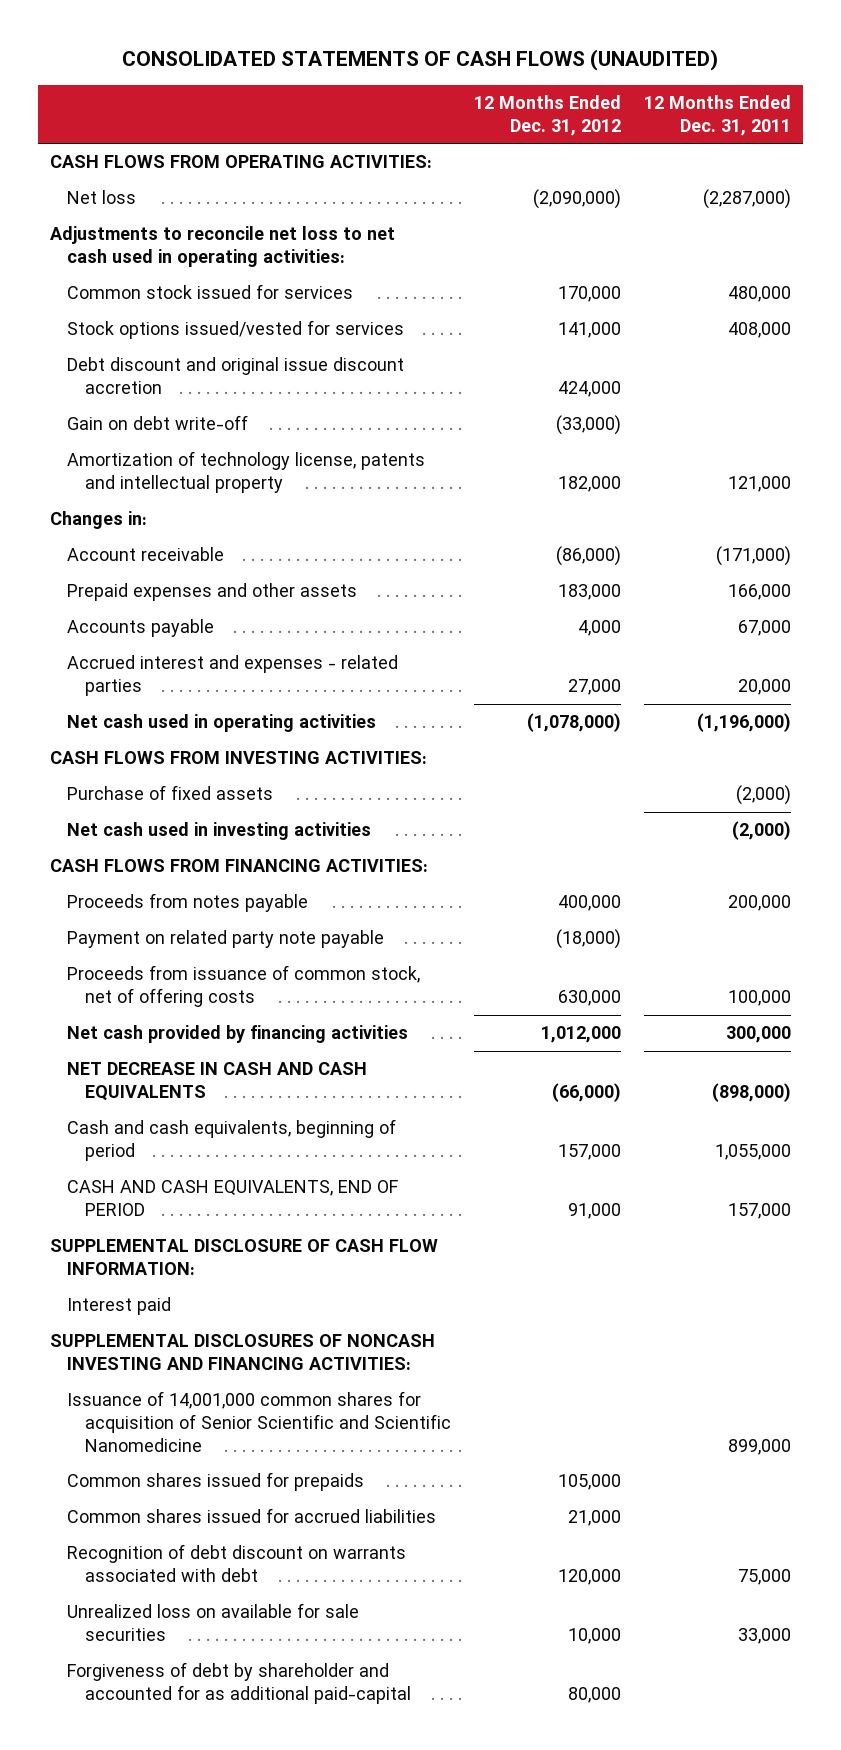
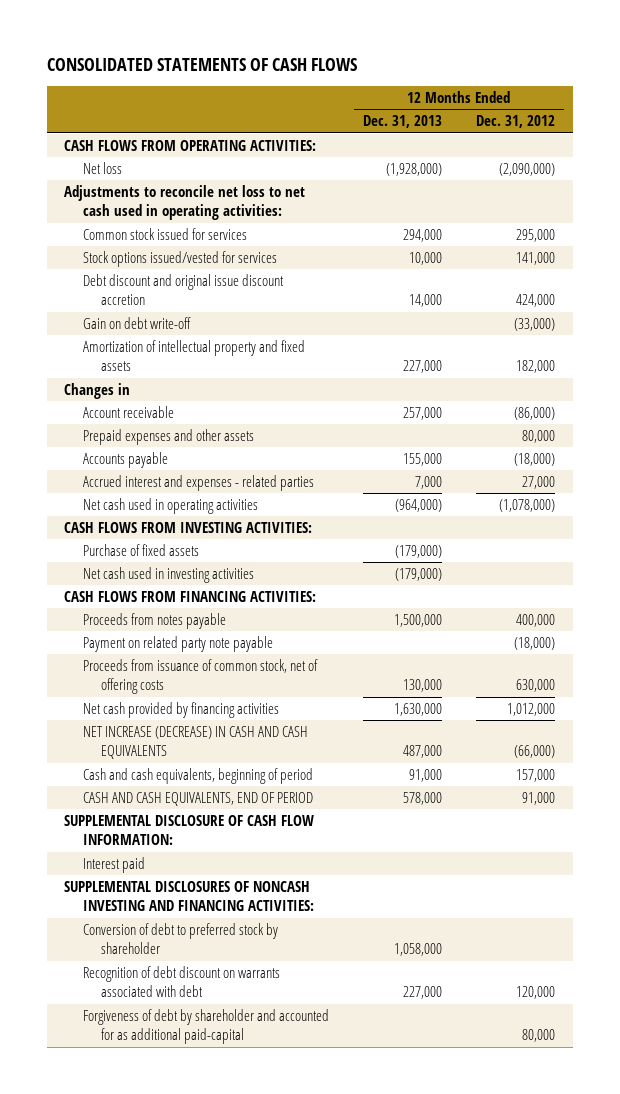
- CONSOLIDATED STATEMENTS OF CASH FLOWS (UNAUDITED)
+ CONSOLIDATED STATEMENTS OF CASH FLOWS
- | 12 Months Ended Dec. 31, 2012 | 12 Months Ended Dec. 31, 2011
+ | 12 Months Ended Dec. 31, 2013 | 12 Months Ended Dec. 31, 2012
- Common stock issued for services | 170,000 | 480,000
+ Common stock issued for services | 294,000 | 295,000
- Amortization of technology license, patents and intellectual property | 182,000 | 121,000
- Changes in:
+ Amortization of intellectual property and fixed assets | 227,000 | 182,000
+ Changes in
- Prepaid expenses and other assets | 183,000 | 166,000
- Accounts payable | 4,000 | 67,000
+ Prepaid expenses and other assets | | 80,000
+ Accounts payable | 155,000 | (18,000)
- NET DECREASE IN CASH AND CASH EQUIVALENTS | (66,000) | (898,000)
+ NET INCREASE (DECREASE) IN CASH AND CASH EQUIVALENTS | 487,000 | (66,000)
- Issuance of 14,001,000 common shares for acquisition of Senior Scientific and Scientific Nanomedicine | | 899,000
- Common shares issued for prepaids | 105,000 |
- Common shares issued for accrued liabilities | 21,000 |
+ Conversion of debt to preferred stock by shareholder | 1,058,000 |
- Unrealized loss on available for sale securities | 10,000 | 33,000

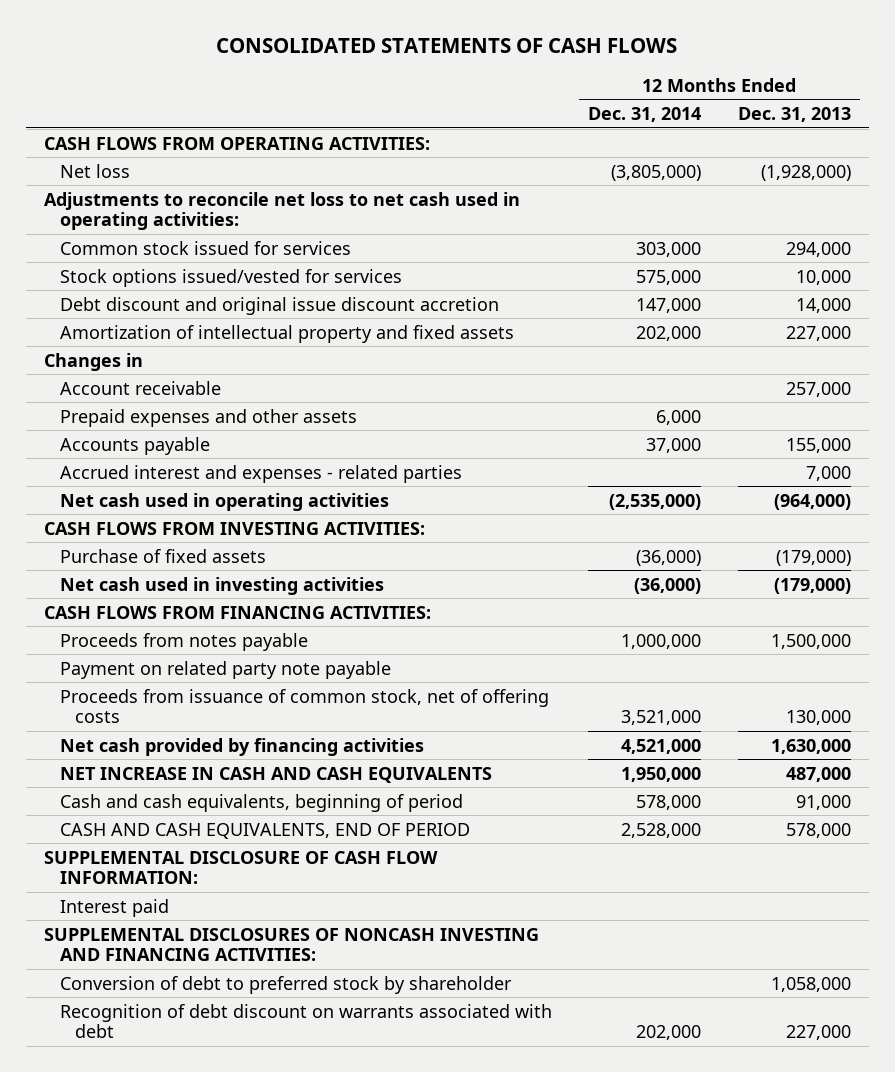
- | 12 Months Ended Dec. 31, 2013 | 12 Months Ended Dec. 31, 2012
+ | 12 Months Ended Dec. 31, 2014 | 12 Months Ended Dec. 31, 2013
- Gain on debt write-off | | (33,000)
- NET INCREASE (DECREASE) IN CASH AND CASH EQUIVALENTS | 487,000 | (66,000)
+ NET INCREASE IN CASH AND CASH EQUIVALENTS | 1,950,000 | 487,000
- Forgiveness of debt by shareholder and accounted for as additional paid-capital | | 80,000

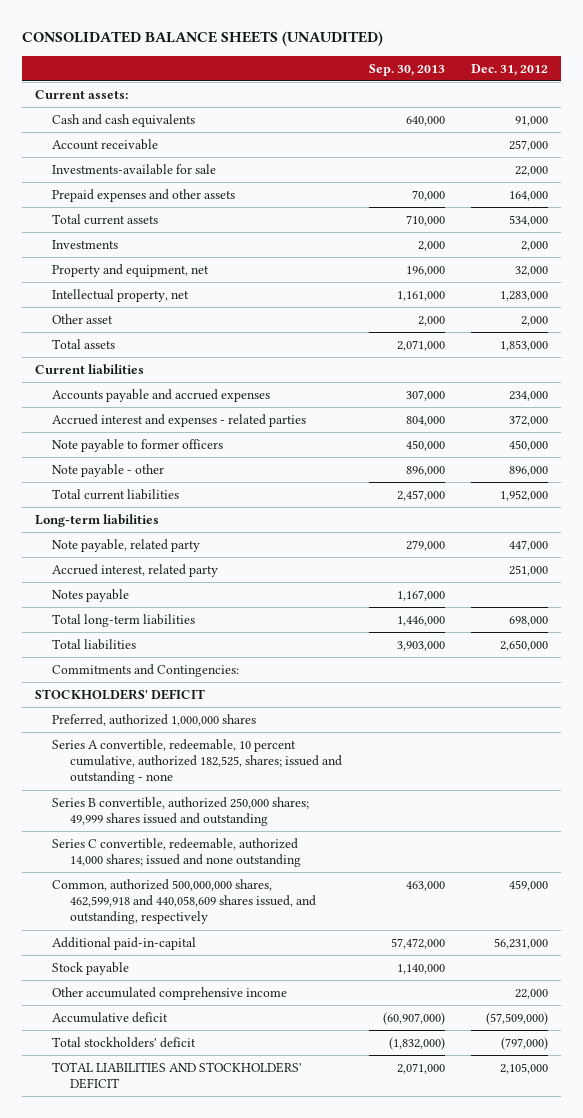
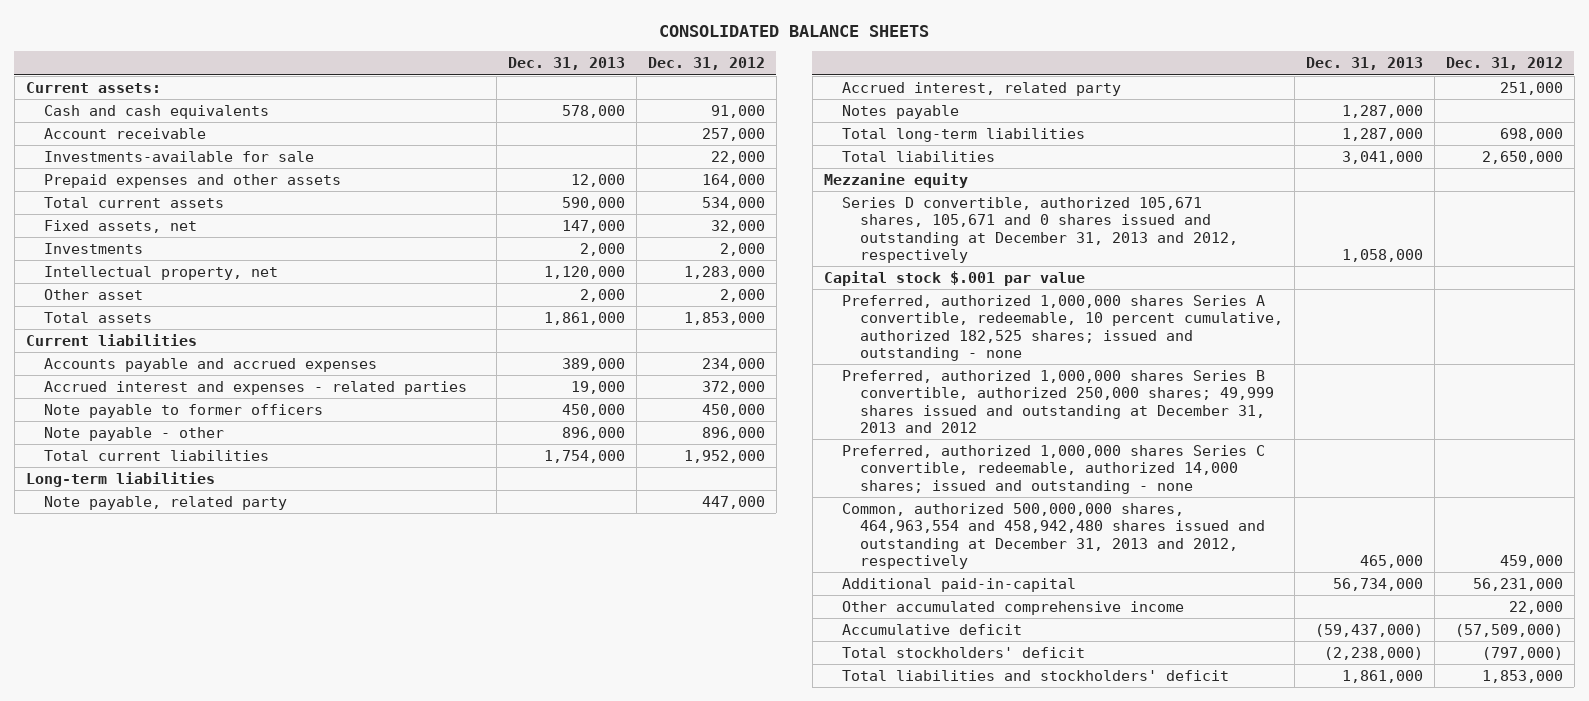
- CONSOLIDATED BALANCE SHEETS (UNAUDITED)
+ CONSOLIDATED BALANCE SHEETS
- | Sep. 30, 2013 | Dec. 31, 2012
+ | Dec. 31, 2013 | Dec. 31, 2012
+ Fixed assets, net | 147,000 | 32,000
- Property and equipment, net | 196,000 | 32,000
- Commitments and Contingencies:
- STOCKHOLDERS' DEFICIT
- Preferred, authorized 1,000,000 shares
- Series A convertible, redeemable, 10 percent cumulative, authorized 182,525, shares; issued and outstanding - none
- Series B convertible, authorized 250,000 shares; 49,999 shares issued and outstanding
- Series C convertible, redeemable, authorized 14,000 shares; issued and none outstanding
- Common, authorized 500,000,000 shares, 462,599,918 and 440,058,609 shares issued, and outstanding, respectively | 463,000 | 459,000
+ Mezzanine equity
+ Series D convertible, authorized 105,671 shares, 105,671 and 0 shares issued and outstanding at December 31, 2013 and 2012, respectively | 1,058,000 |
+ Capital stock $.001 par value
+ Preferred, authorized 1,000,000 shares Series A convertible, redeemable, 10 percent cumulative, authorized 182,525 shares; issued and outstanding - none
+ Preferred, authorized 1,000,000 shares Series B convertible, authorized 250,000 shares; 49,999 shares issued and outstanding at December 31, 2013 and 2012
+ Preferred, authorized 1,000,000 shares Series C convertible, redeemable, authorized 14,000 shares; issued and outstanding - none
+ Common, authorized 500,000,000 shares, 464,963,554 and 458,942,480 shares issued and outstanding at December 31, 2013 and 2012, respectively | 465,000 | 459,000
- Stock payable | 1,140,000 |
- TOTAL LIABILITIES AND STOCKHOLDERS' DEFICIT | 2,071,000 | 2,105,000
+ Total liabilities and stockholders' deficit | 1,861,000 | 1,853,000

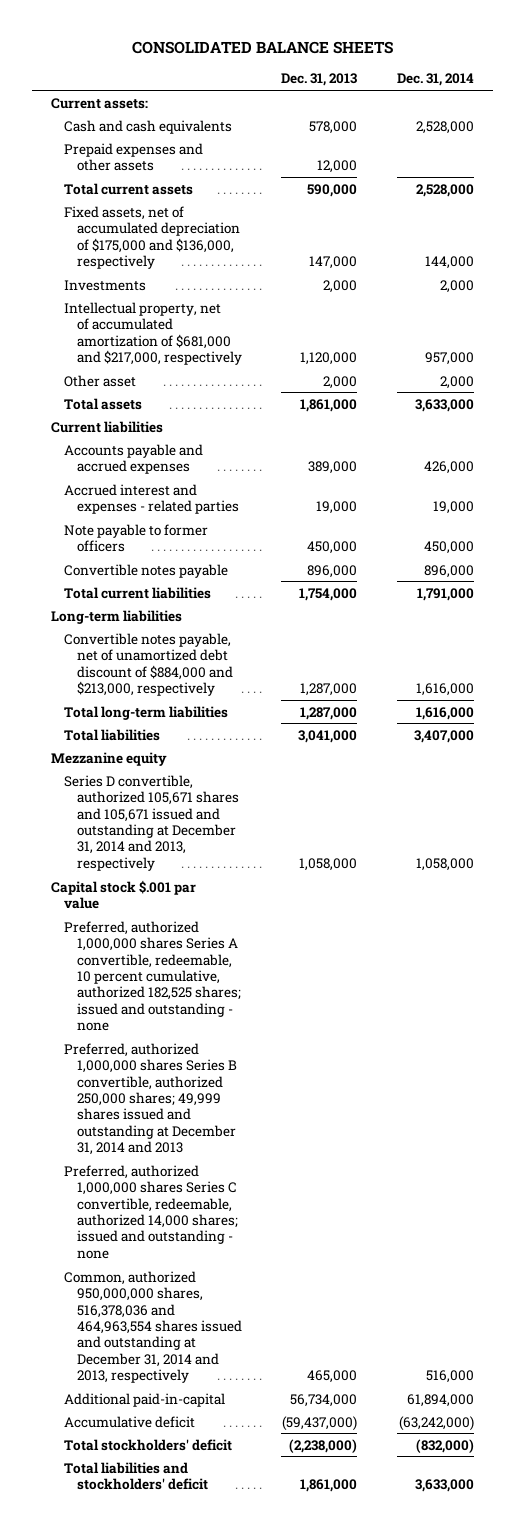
- | Dec. 31, 2013 | Dec. 31, 2012
+ | Dec. 31, 2013 | Dec. 31, 2014
- Account receivable | | 257,000
- Investments-available for sale | | 22,000
- Fixed assets, net | 147,000 | 32,000
+ Fixed assets, net of accumulated depreciation of $175,000 and $136,000, respectively | 147,000 | 144,000
- Intellectual property, net | 1,120,000 | 1,283,000
+ Intellectual property, net of accumulated amortization of $681,000 and $217,000, respectively | 1,120,000 | 957,000
- Note payable - other | 896,000 | 896,000
+ Convertible notes payable | 896,000 | 896,000
- Note payable, related party | | 447,000
- Accrued interest, related party | | 251,000
- Notes payable | 1,287,000 |
+ Convertible notes payable, net of unamortized debt discount of $884,000 and $213,000, respectively | 1,287,000 | 1,616,000
- Series D convertible, authorized 105,671 shares, 105,671 and 0 shares issued and outstanding at December 31, 2013 and 2012, respectively | 1,058,000 |
+ Series D convertible, authorized 105,671 shares and 105,671 issued and outstanding at December 31, 2014 and 2013, respectively | 1,058,000 | 1,058,000
- Preferred, authorized 1,000,000 shares Series B convertible, authorized 250,000 shares; 49,999 shares issued and outstanding at December 31, 2013 and 2012
+ Preferred, authorized 1,000,000 shares Series B convertible, authorized 250,000 shares; 49,999 shares issued and outstanding at December 31, 2014 and 2013
- Common, authorized 500,000,000 shares, 464,963,554 and 458,942,480 shares issued and outstanding at December 31, 2013 and 2012, respectively | 465,000 | 459,000
+ Common, authorized 950,000,000 shares, 516,378,036 and 464,963,554 shares issued and outstanding at December 31, 2014 and 2013, respectively | 465,000 | 516,000
- Other accumulated comprehensive income | | 22,000

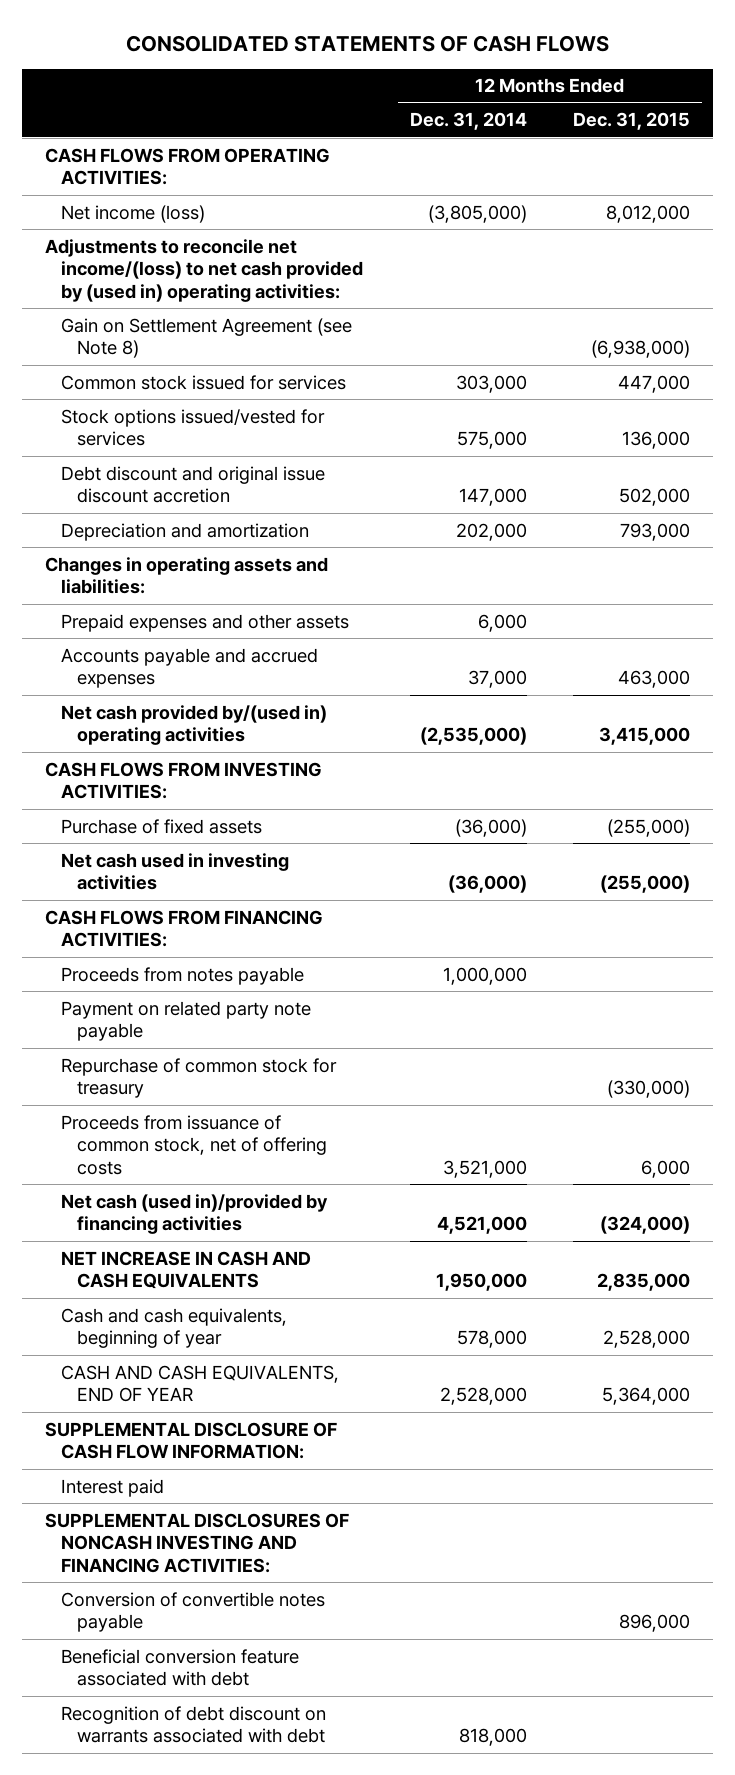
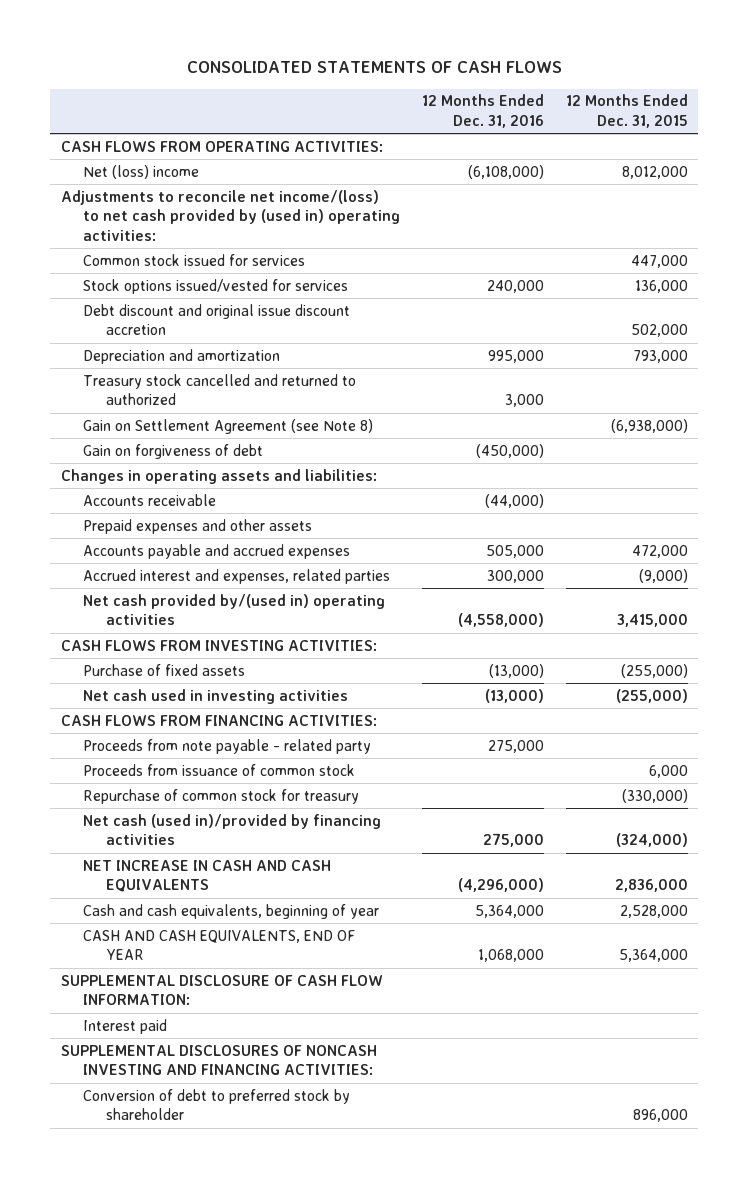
- | 12 Months Ended Dec. 31, 2014 | 12 Months Ended Dec. 31, 2015
+ | 12 Months Ended Dec. 31, 2016 | 12 Months Ended Dec. 31, 2015
- Net income (loss) | (3,805,000) | 8,012,000
+ Net (loss) income | (6,108,000) | 8,012,000
+ Treasury stock cancelled and returned to authorized | 3,000 |
moved down: Gain on Settlement Agreement (see Note 8) | | (6,938,000)
+ Gain on forgiveness of debt | (450,000) |
+ Accounts receivable | (44,000) |
- Accounts payable and accrued expenses | 37,000 | 463,000
+ Accounts payable and accrued expenses | 505,000 | 472,000
+ Accrued interest and expenses, related parties | 300,000 | (9,000)
- Proceeds from notes payable | 1,000,000 |
- Payment on related party note payable
+ Proceeds from note payable - related party | 275,000 |
+ Proceeds from issuance of common stock | | 6,000
- Proceeds from issuance of common stock, net of offering costs | 3,521,000 | 6,000
- NET INCREASE IN CASH AND CASH EQUIVALENTS | 1,950,000 | 2,835,000
+ NET INCREASE IN CASH AND CASH EQUIVALENTS | (4,296,000) | 2,836,000
- Conversion of convertible notes payable | | 896,000
- Beneficial conversion feature associated with debt
- Recognition of debt discount on warrants associated with debt | 818,000 |
+ Conversion of debt to preferred stock by shareholder | | 896,000

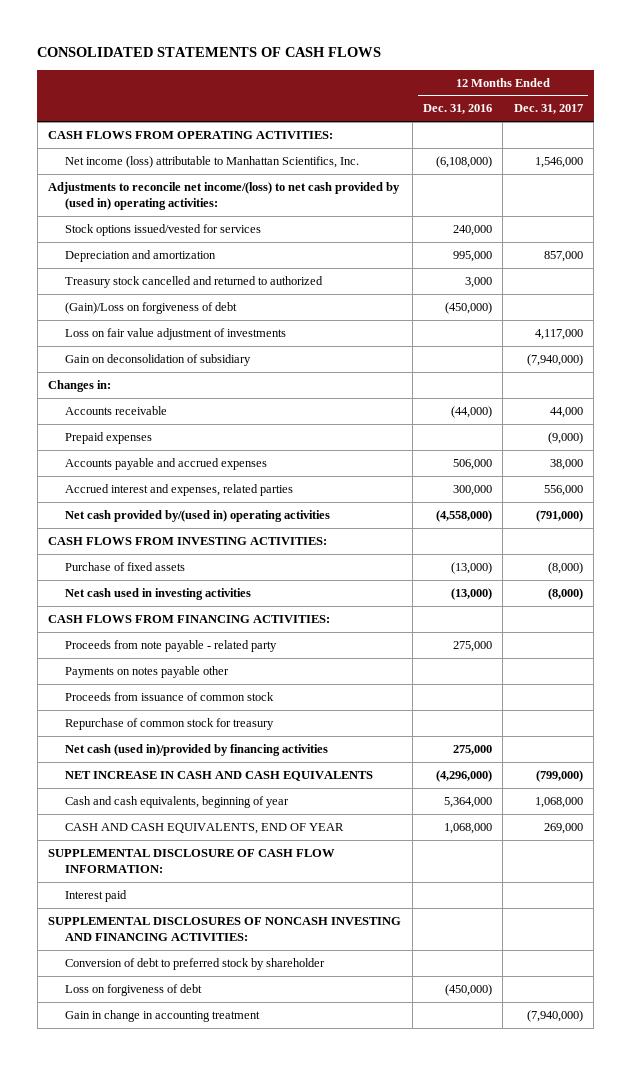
- | 12 Months Ended Dec. 31, 2016 | 12 Months Ended Dec. 31, 2015
+ | 12 Months Ended Dec. 31, 2016 | 12 Months Ended Dec. 31, 2017
- Net (loss) income | (6,108,000) | 8,012,000
+ Net income (loss) attributable to Manhattan Scientifics, Inc. | (6,108,000) | 1,546,000
- Common stock issued for services | | 447,000
- Debt discount and original issue discount accretion | | 502,000
- Gain on Settlement Agreement (see Note 8) | | (6,938,000)
- Gain on forgiveness of debt | (450,000) |
- Changes in operating assets and liabilities:
+ (Gain)/Loss on forgiveness of debt | (450,000) |
+ Loss on fair value adjustment of investments | | 4,117,000
+ Gain on deconsolidation of subsidiary | | (7,940,000)
+ Changes in:
- Prepaid expenses and other assets
- Accounts payable and accrued expenses | 505,000 | 472,000
+ Prepaid expenses | | (9,000)
+ Accounts payable and accrued expenses | 506,000 | 38,000
+ Payments on notes payable other
+ Loss on forgiveness of debt | (450,000) |
+ Gain in change in accounting treatment | | (7,940,000)

